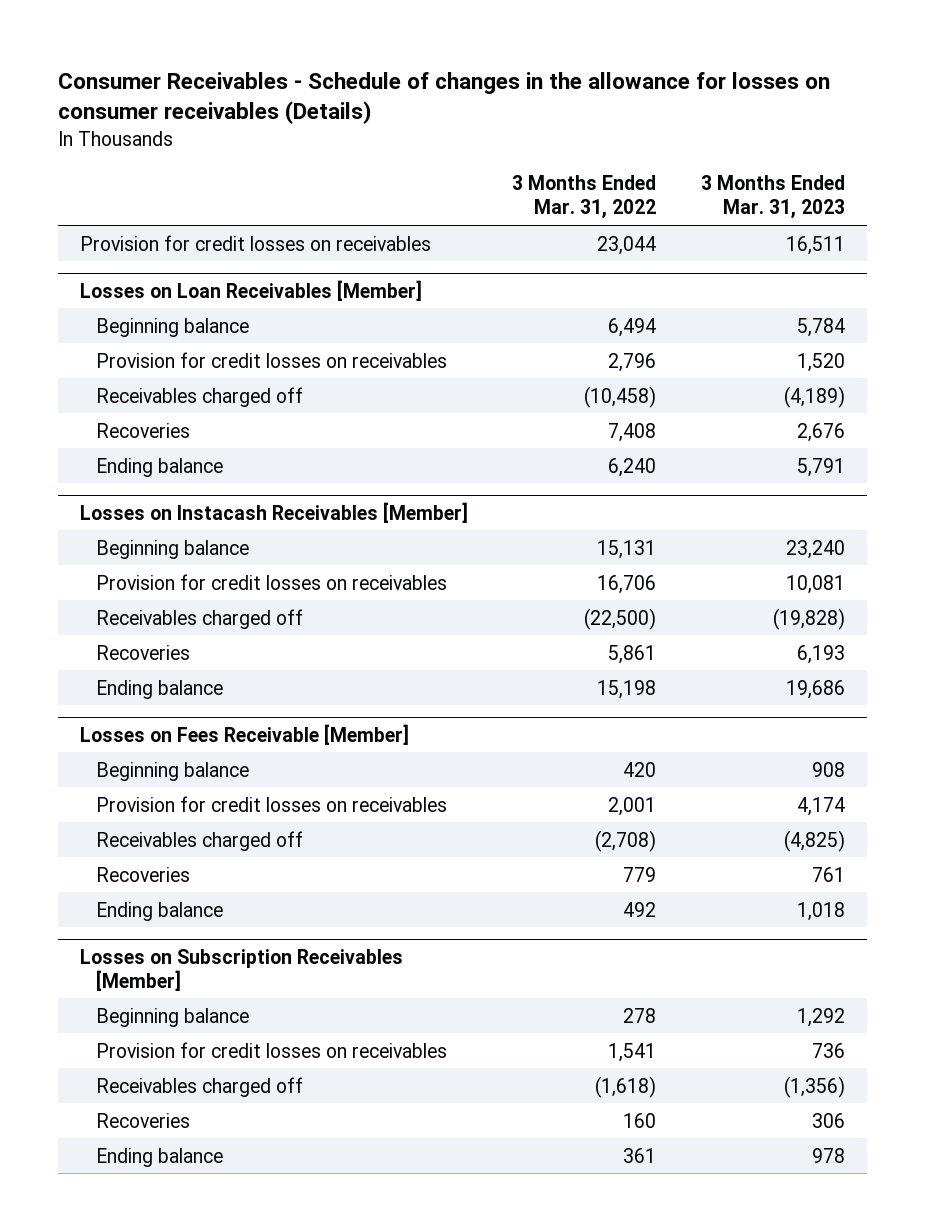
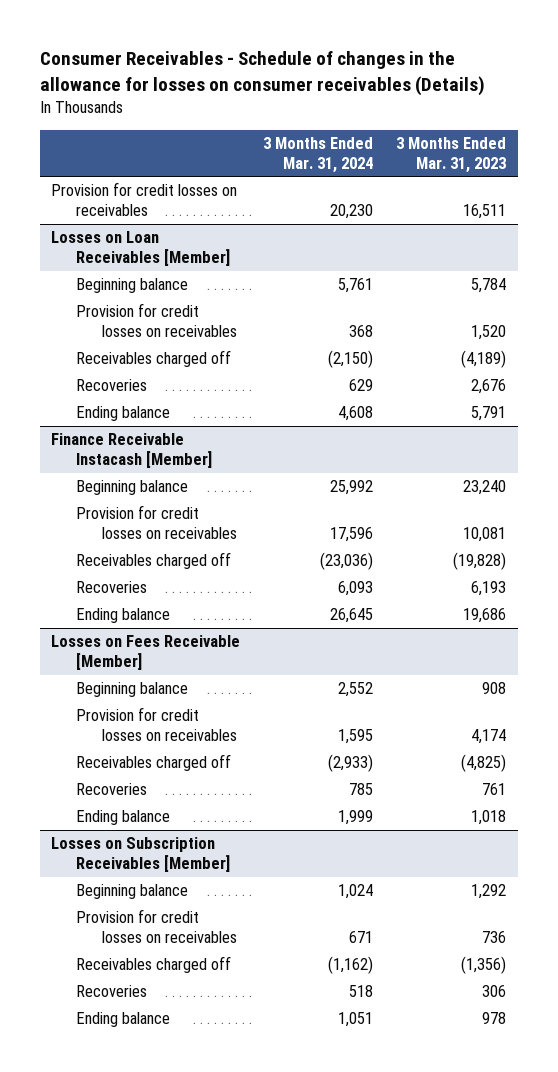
- | 3 Months Ended Mar. 31, 2022 | 3 Months Ended Mar. 31, 2023
+ | 3 Months Ended Mar. 31, 2024 | 3 Months Ended Mar. 31, 2023
- Losses on Instacash Receivables [Member]
+ Finance Receivable Instacash [Member]

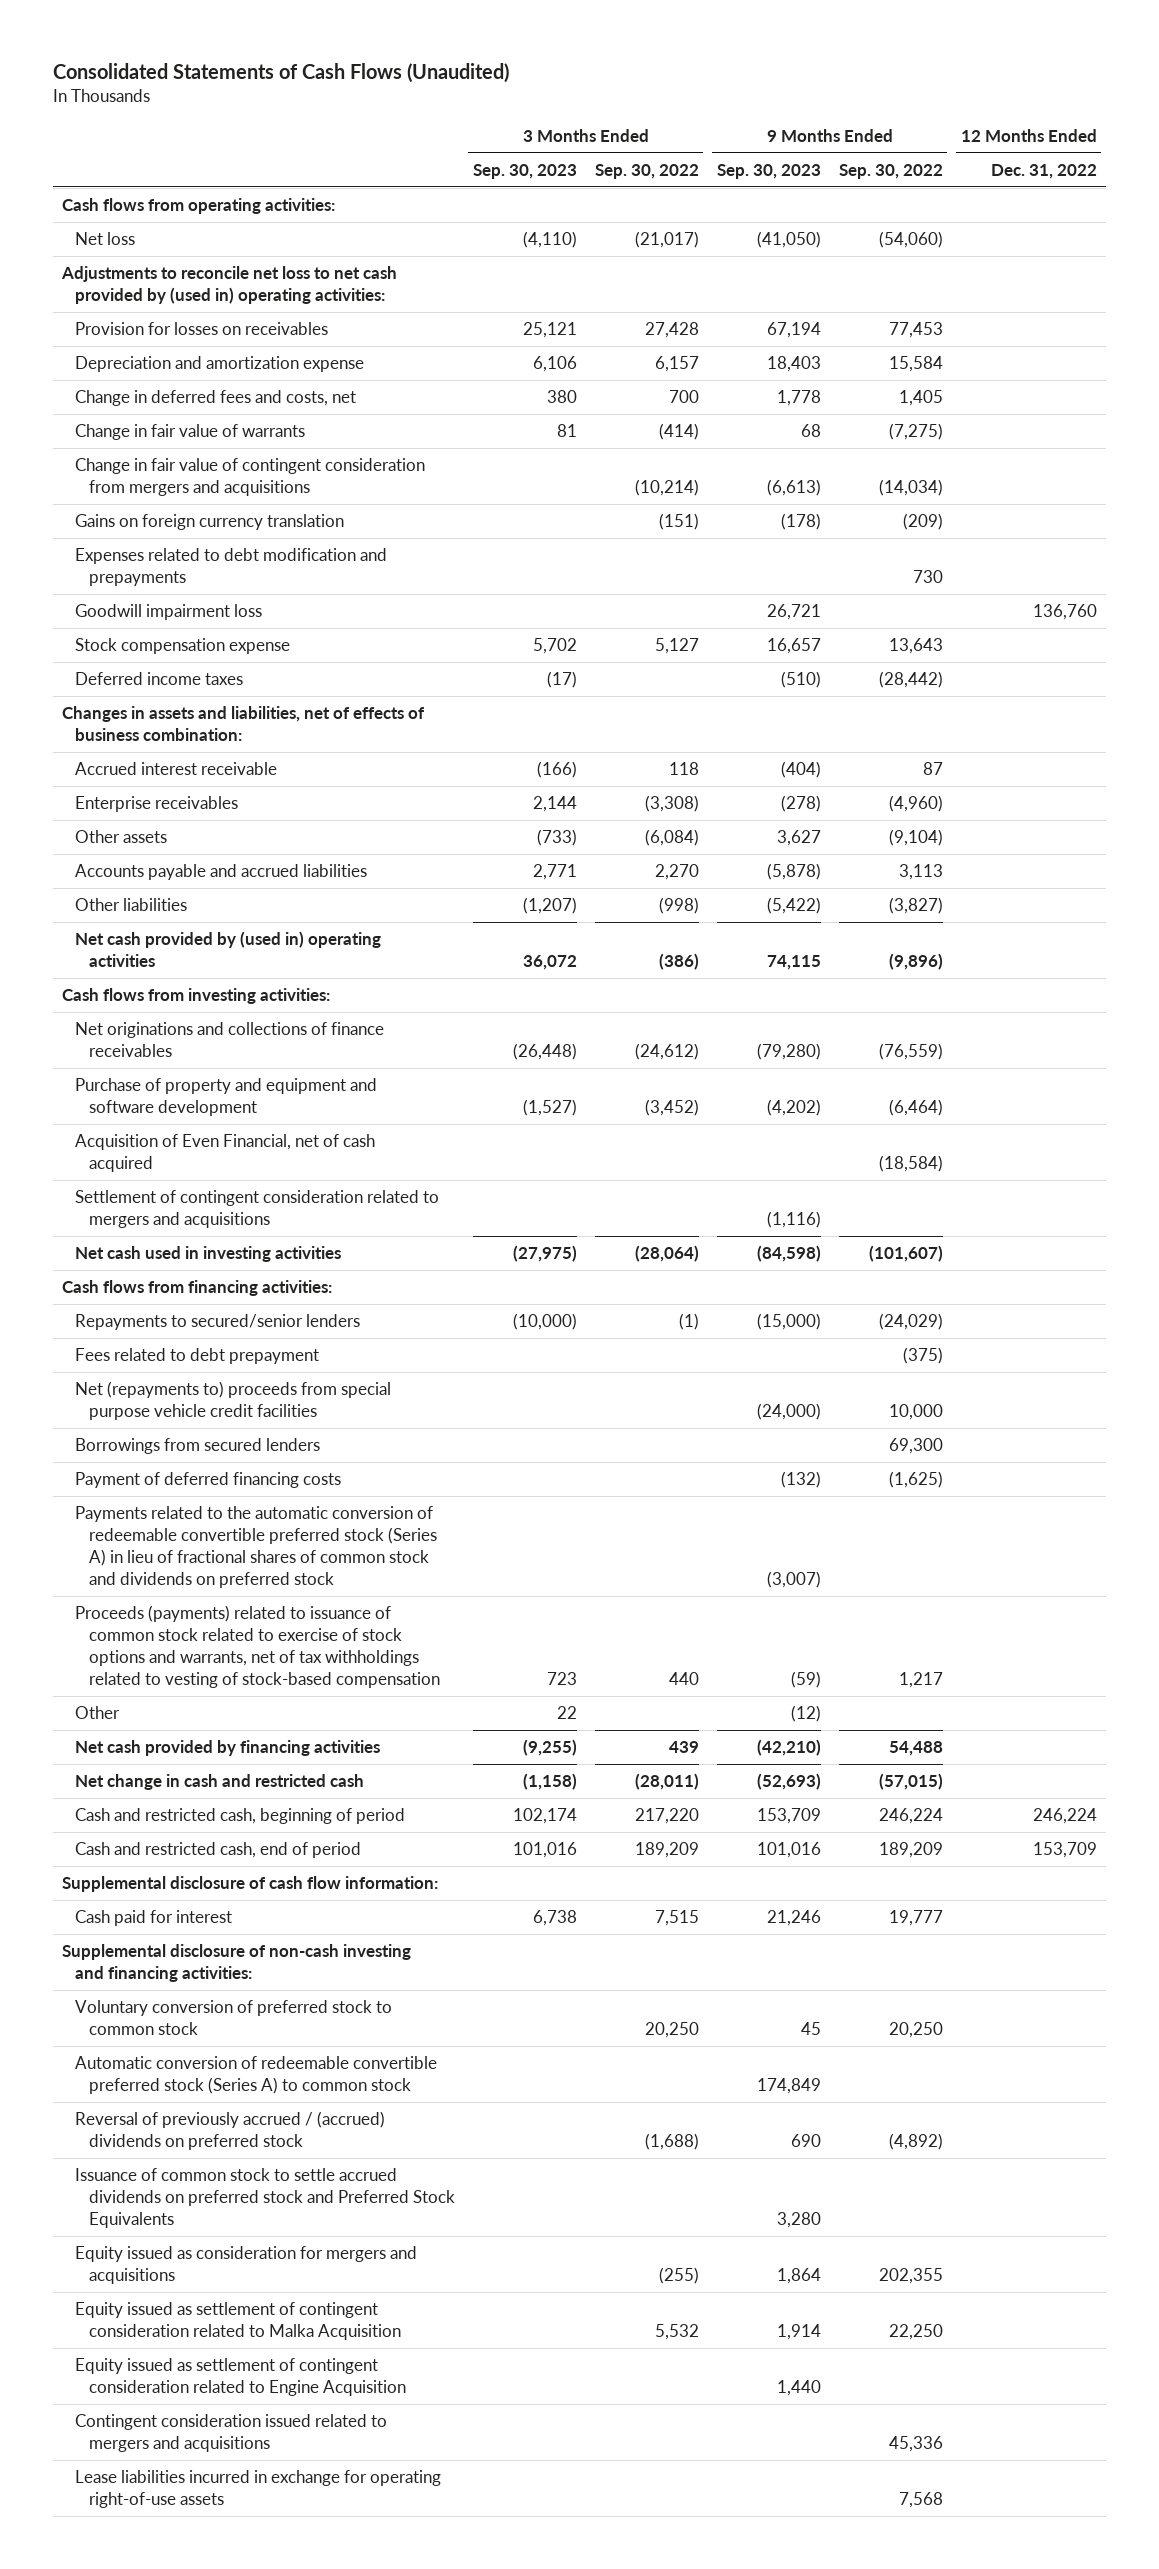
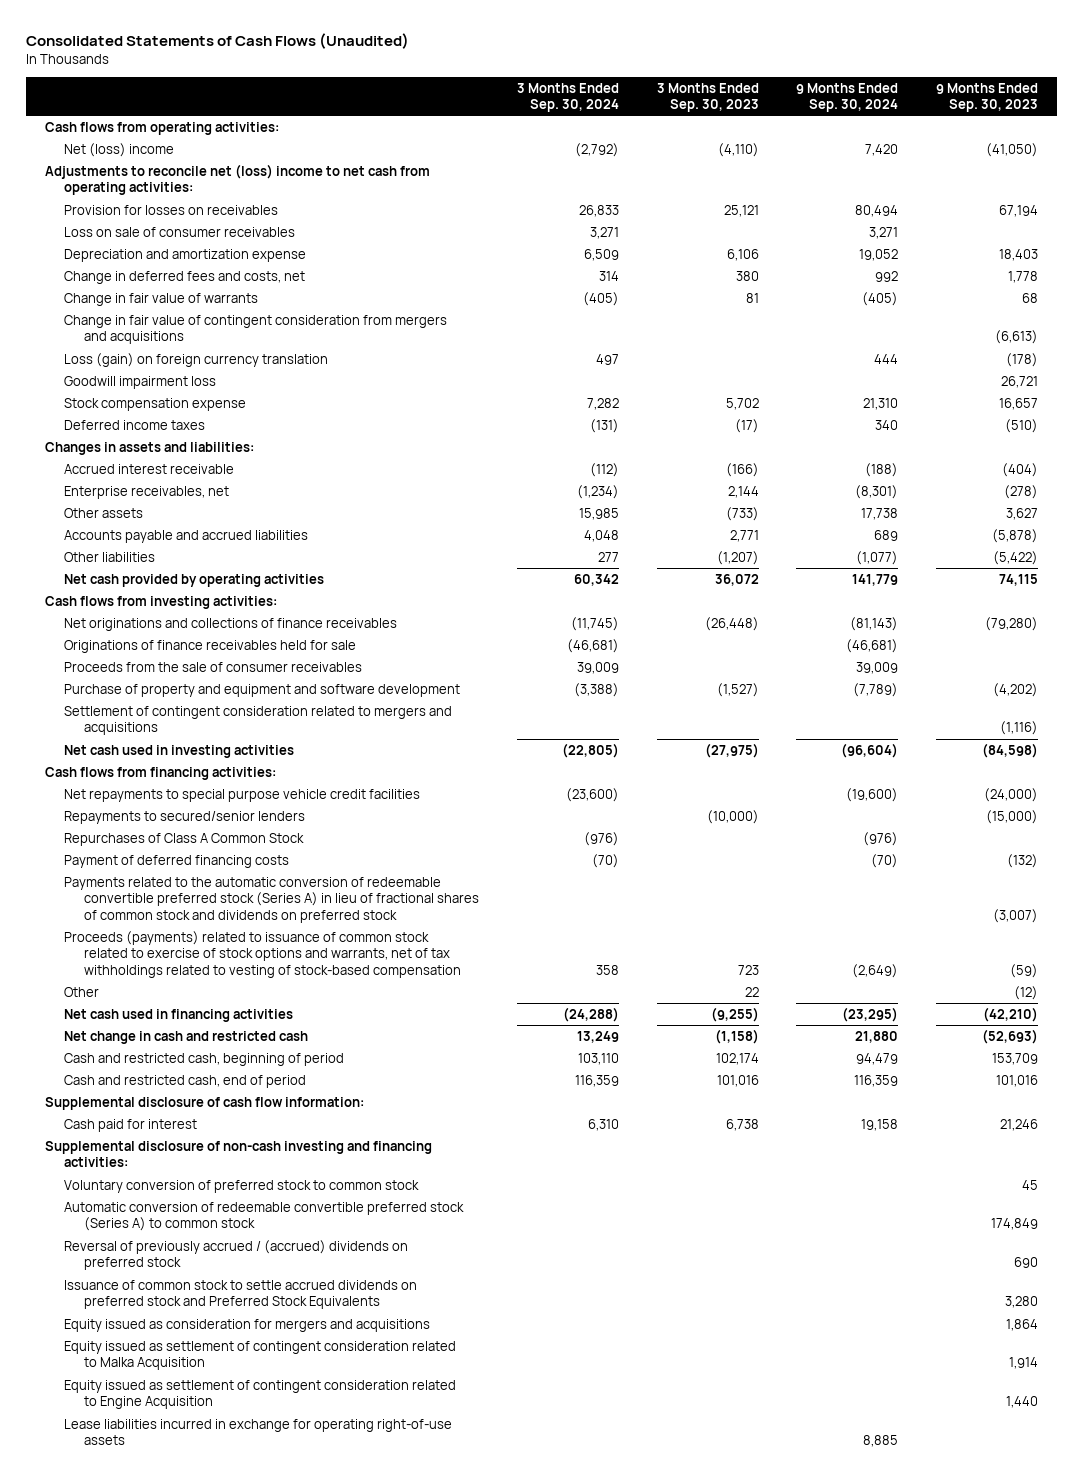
- | 3 Months Ended Sep. 30, 2023 | 3 Months Ended Sep. 30, 2022 | 9 Months Ended Sep. 30, 2023 | 9 Months Ended Sep. 30, 2022 | 12 Months Ended Dec. 31, 2022
+ | 3 Months Ended Sep. 30, 2024 | 3 Months Ended Sep. 30, 2023 | 9 Months Ended Sep. 30, 2024 | 9 Months Ended Sep. 30, 2023
- Net loss | (4,110) | (21,017) | (41,050) | (54,060) |
- Adjustments to reconcile net loss to net cash provided by (used in) operating activities:
+ Net (loss) income | (2,792) | (4,110) | 7,420 | (41,050)
+ Adjustments to reconcile net (loss) income to net cash from operating activities:
+ Loss on sale of consumer receivables | 3,271 | | 3,271 |
- Gains on foreign currency translation | | (151) | (178) | (209) |
- Expenses related to debt modification and prepayments | | | | 730 |
+ Loss (gain) on foreign currency translation | 497 | | 444 | (178)
- Changes in assets and liabilities, net of effects of business combination:
+ Changes in assets and liabilities:
- Enterprise receivables | 2,144 | (3,308) | (278) | (4,960) |
+ Enterprise receivables, net | (1,234) | 2,144 | (8,301) | (278)
- Net cash provided by (used in) operating activities | 36,072 | (386) | 74,115 | (9,896) |
+ Net cash provided by operating activities | 60,342 | 36,072 | 141,779 | 74,115
+ Originations of finance receivables held for sale | (46,681) | | (46,681) |
+ Proceeds from the sale of consumer receivables | 39,009 | | 39,009 |
- Acquisition of Even Financial, net of cash acquired | | | | (18,584) |
+ Net repayments to special purpose vehicle credit facilities | (23,600) | | (19,600) | (24,000)
- Fees related to debt prepayment | | | | (375) |
- Net (repayments to) proceeds from special purpose vehicle credit facilities | | | (24,000) | 10,000 |
- Borrowings from secured lenders | | | | 69,300 |
+ Repurchases of Class A Common Stock | (976) | | (976) |
- Net cash provided by financing activities | (9,255) | 439 | (42,210) | 54,488 |
+ Net cash used in financing activities | (24,288) | (9,255) | (23,295) | (42,210)
- Contingent consideration issued related to mergers and acquisitions | | | | 45,336 |

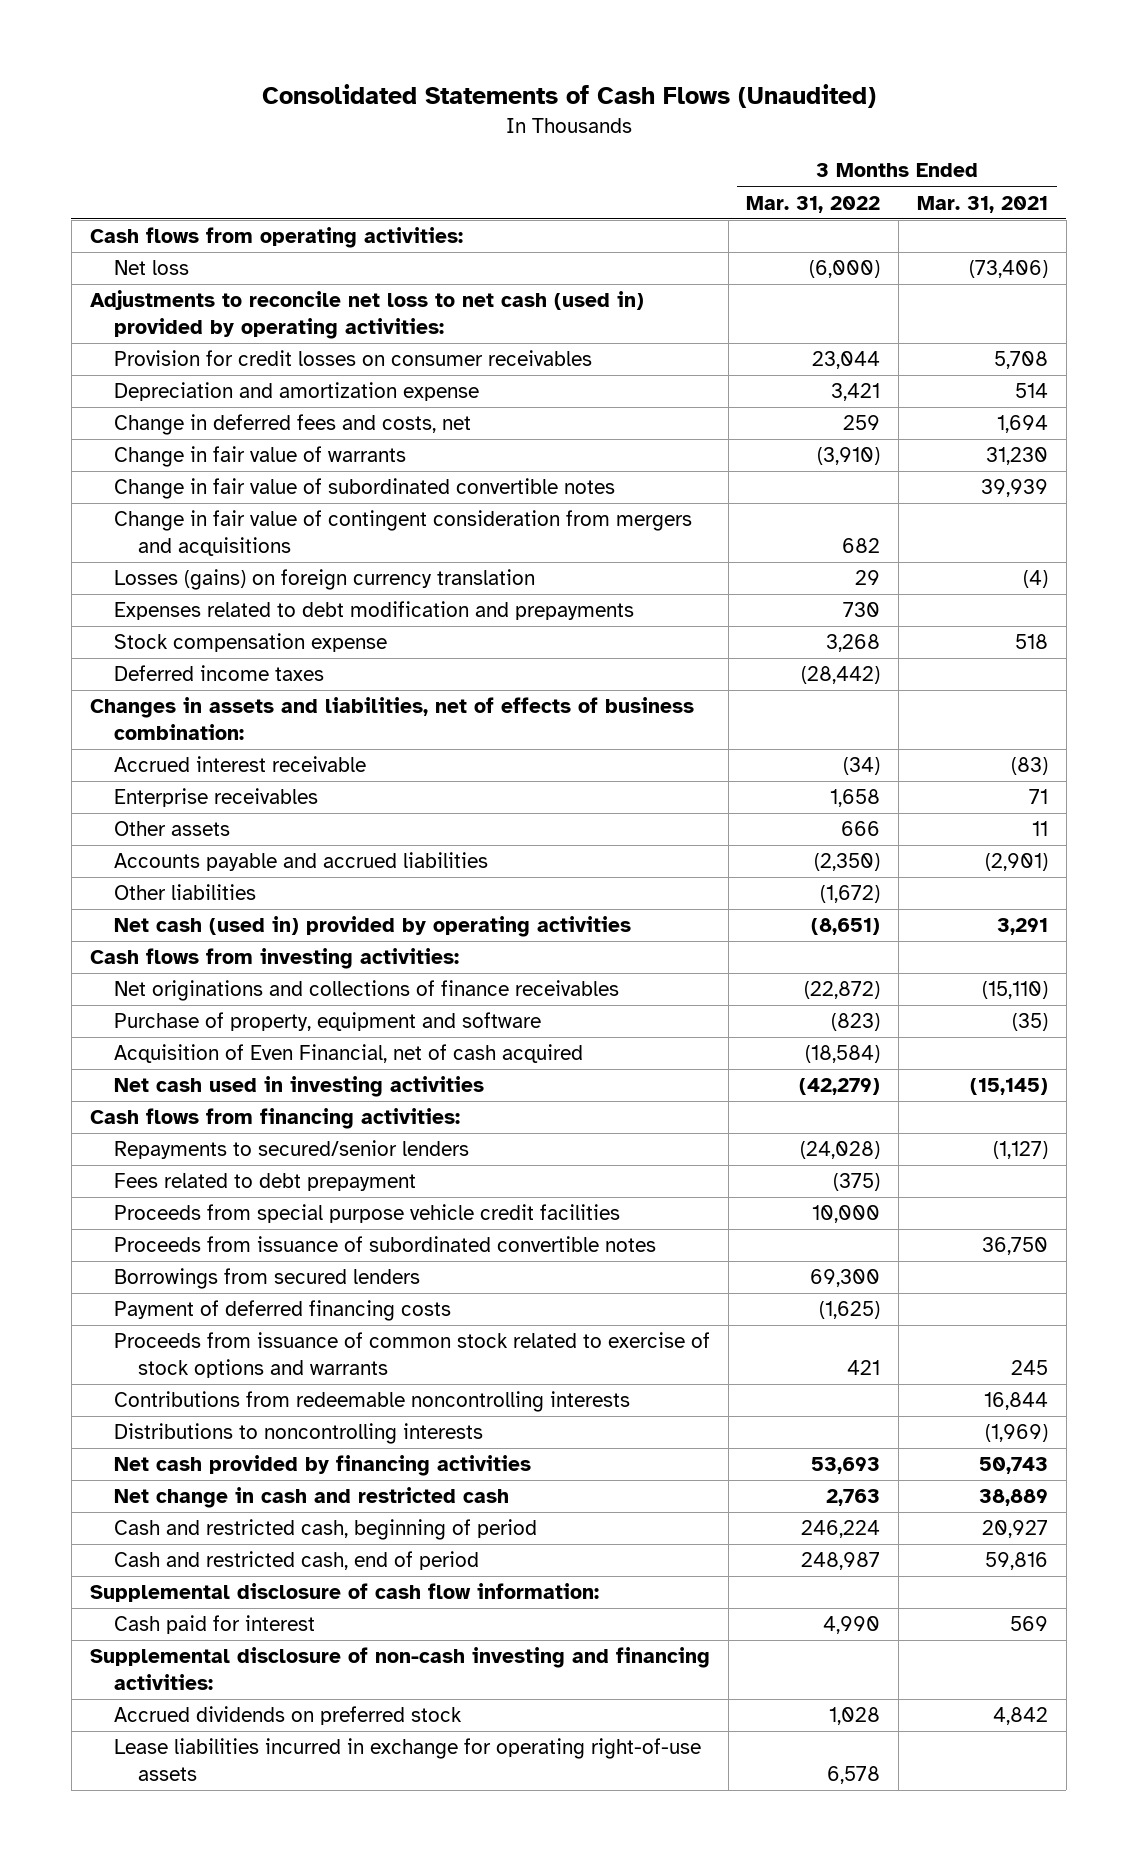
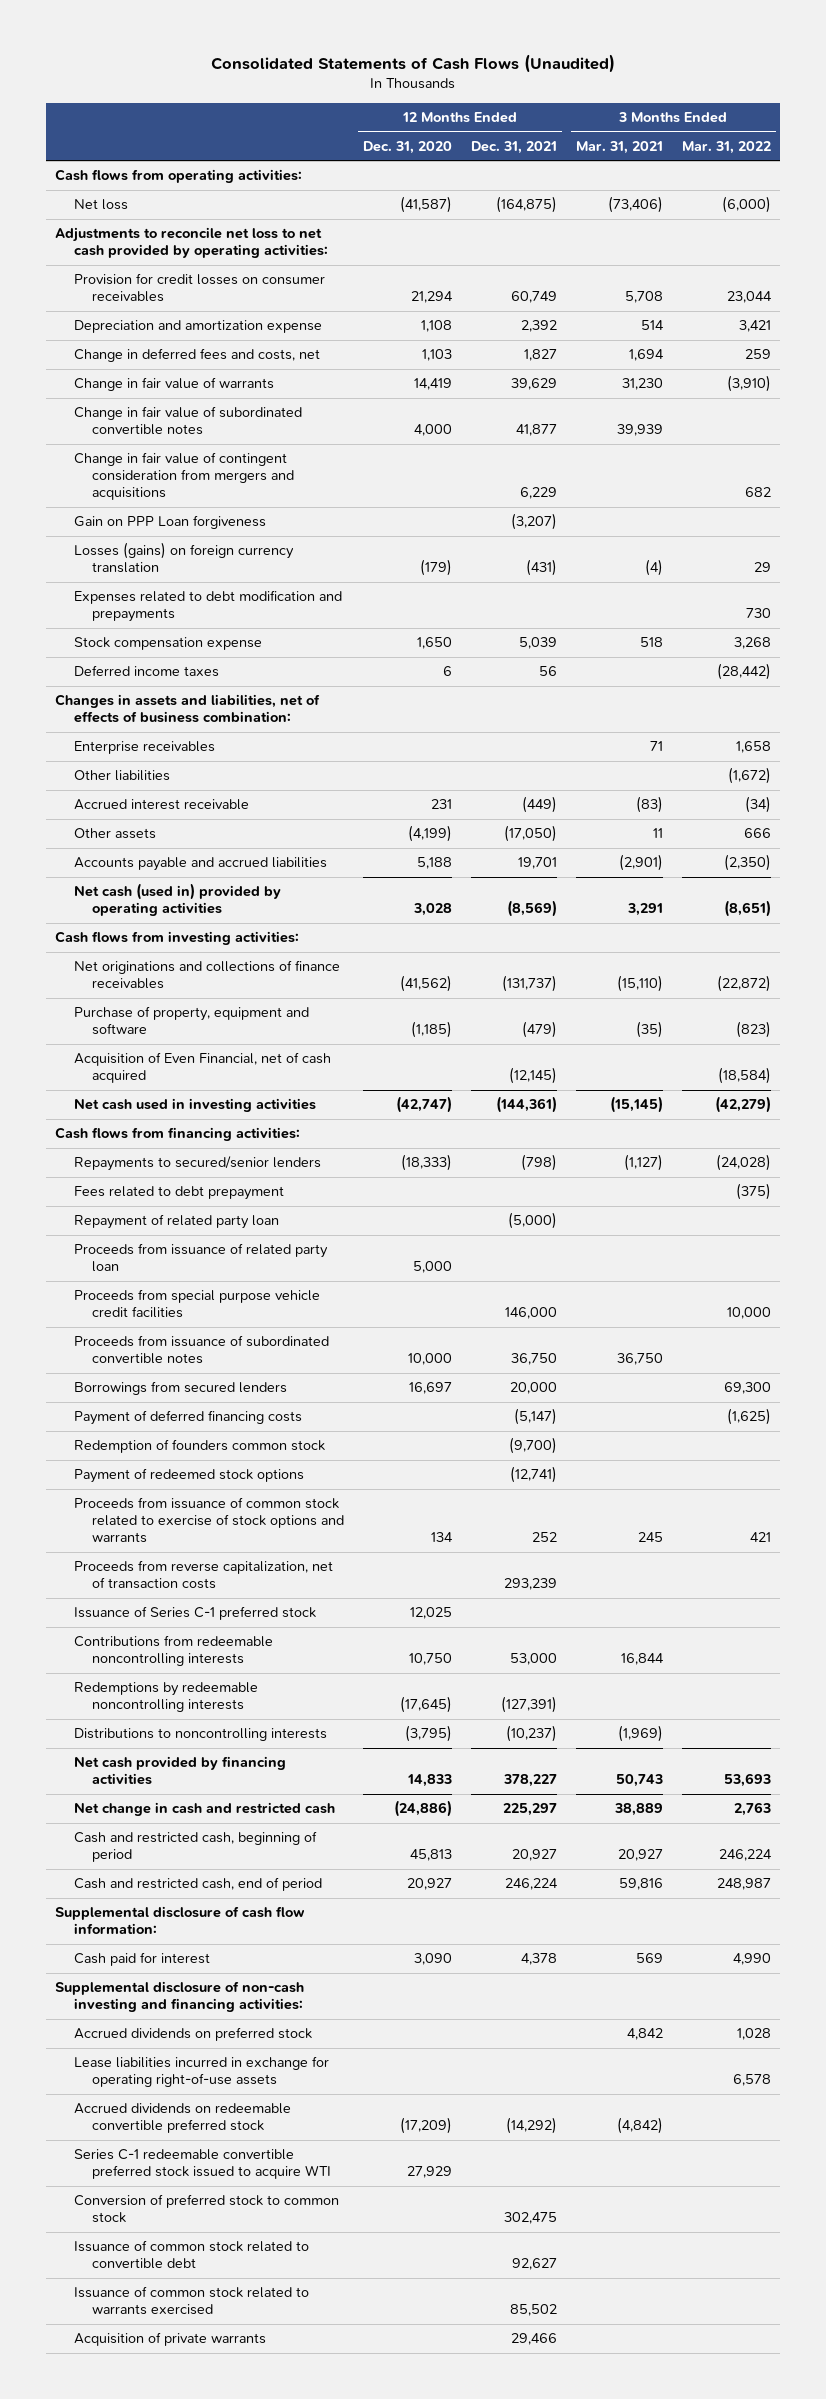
- | 3 Months Ended Mar. 31, 2022 | 3 Months Ended Mar. 31, 2021
+ | 12 Months Ended Dec. 31, 2020 | 12 Months Ended Dec. 31, 2021 | 3 Months Ended Mar. 31, 2021 | 3 Months Ended Mar. 31, 2022
- Adjustments to reconcile net loss to net cash (used in) provided by operating activities:
+ Adjustments to reconcile net loss to net cash provided by operating activities:
+ Gain on PPP Loan forgiveness | | (3,207) | |
moved up: Other liabilities | | | | (1,672)
moved down: Accrued interest receivable | 231 | (449) | (83) | (34)
+ Repayment of related party loan | | (5,000) | |
+ Proceeds from issuance of related party loan | 5,000 | | |
+ Redemption of founders common stock | | (9,700) | |
+ Payment of redeemed stock options | | (12,741) | |
+ Proceeds from reverse capitalization, net of transaction costs | | 293,239 | |
+ Issuance of Series C-1 preferred stock | 12,025 | | |
+ Redemptions by redeemable noncontrolling interests | (17,645) | (127,391) | |
+ Accrued dividends on redeemable convertible preferred stock | (17,209) | (14,292) | (4,842) |
+ Series C-1 redeemable convertible preferred stock issued to acquire WTI | 27,929 | | |
+ Conversion of preferred stock to common stock | | 302,475 | |
+ Issuance of common stock related to convertible debt | | 92,627 | |
+ Issuance of common stock related to warrants exercised | | 85,502 | |
+ Acquisition of private warrants | | 29,466 | |

